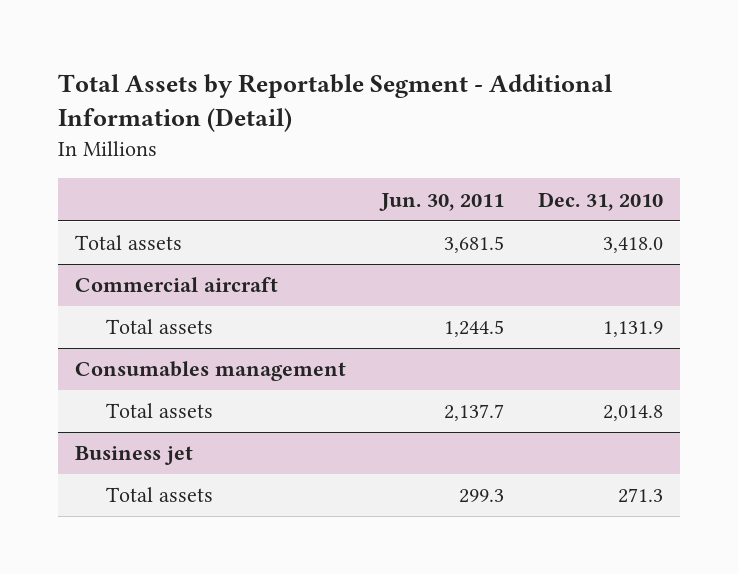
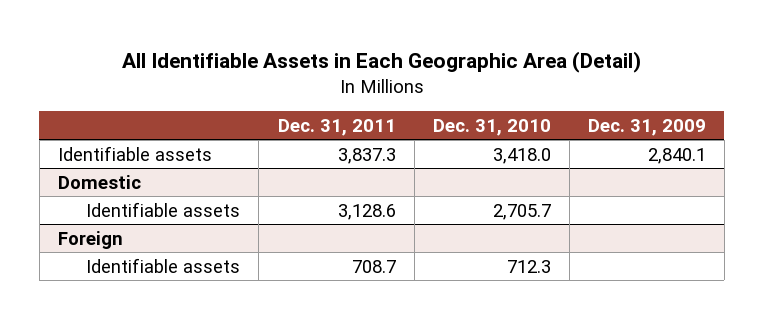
- Total Assets by Reportable Segment - Additional Information (Detail)
+ All Identifiable Assets in Each Geographic Area (Detail)
- | Jun. 30, 2011 | Dec. 31, 2010
+ | Dec. 31, 2011 | Dec. 31, 2010 | Dec. 31, 2009
- Total assets | 3,681.5 | 3,418.0
- Commercial aircraft
- Total assets | 1,244.5 | 1,131.9
- Consumables management
- Total assets | 2,137.7 | 2,014.8
- Business jet
- Total assets | 299.3 | 271.3
+ Identifiable assets | 3,837.3 | 3,418.0 | 2,840.1
+ Domestic
+ Identifiable assets | 3,128.6 | 2,705.7 |
+ Foreign
+ Identifiable assets | 708.7 | 712.3 |

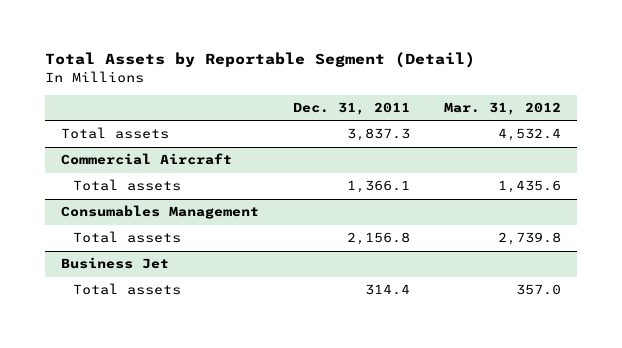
- All Identifiable Assets in Each Geographic Area (Detail)
+ Total Assets by Reportable Segment (Detail)
- | Dec. 31, 2011 | Dec. 31, 2010 | Dec. 31, 2009
+ | Dec. 31, 2011 | Mar. 31, 2012
- Identifiable assets | 3,837.3 | 3,418.0 | 2,840.1
- Domestic
- Identifiable assets | 3,128.6 | 2,705.7 |
- Foreign
- Identifiable assets | 708.7 | 712.3 |
+ Total assets | 3,837.3 | 4,532.4
+ Commercial Aircraft
+ Total assets | 1,366.1 | 1,435.6
+ Consumables Management
+ Total assets | 2,156.8 | 2,739.8
+ Business Jet
+ Total assets | 314.4 | 357.0

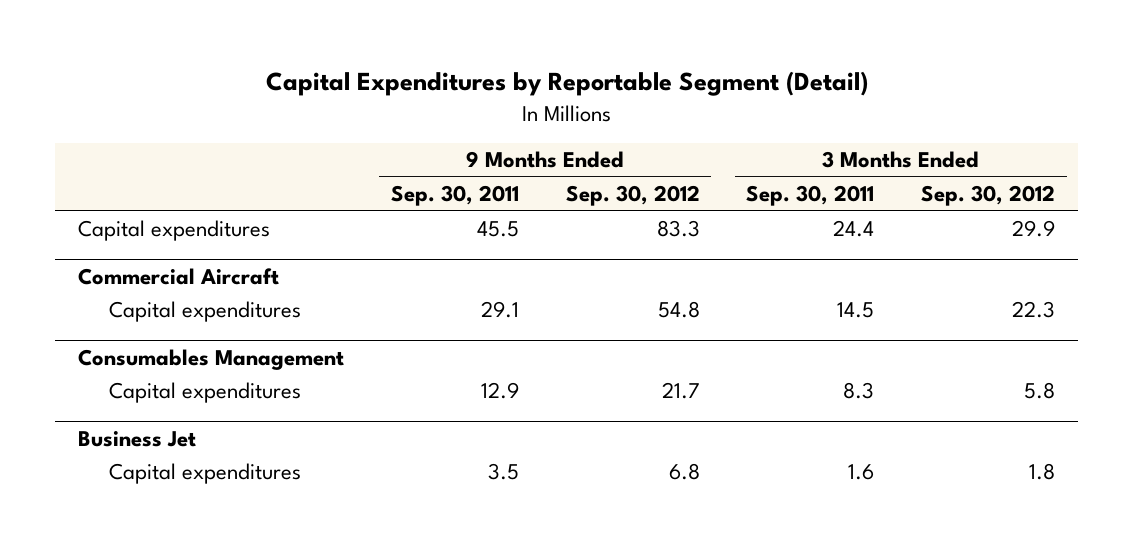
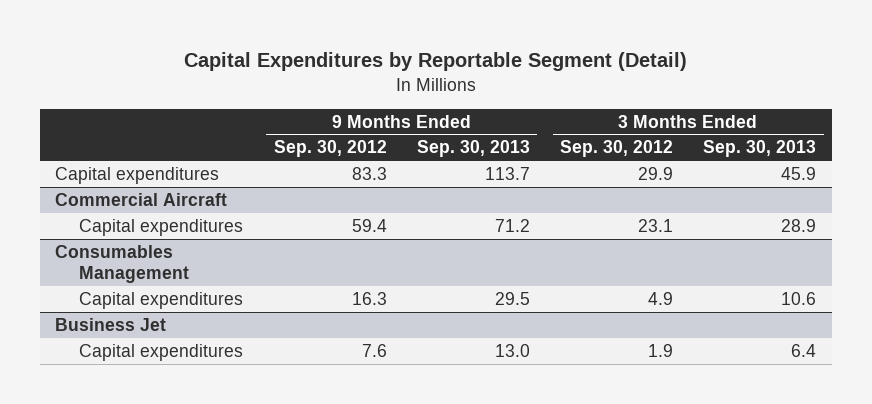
- | 9 Months Ended Sep. 30, 2011 | 9 Months Ended Sep. 30, 2012 | 3 Months Ended Sep. 30, 2011 | 3 Months Ended Sep. 30, 2012
+ | 9 Months Ended Sep. 30, 2012 | 9 Months Ended Sep. 30, 2013 | 3 Months Ended Sep. 30, 2012 | 3 Months Ended Sep. 30, 2013
@ Commercial Aircraft
- Capital expenditures | 29.1 | 54.8 | 14.5 | 22.3
+ Capital expenditures | 59.4 | 71.2 | 23.1 | 28.9
@ Consumables Management
- Capital expenditures | 12.9 | 21.7 | 8.3 | 5.8
+ Capital expenditures | 16.3 | 29.5 | 4.9 | 10.6
@ Business Jet
- Capital expenditures | 3.5 | 6.8 | 1.6 | 1.8
+ Capital expenditures | 7.6 | 13.0 | 1.9 | 6.4

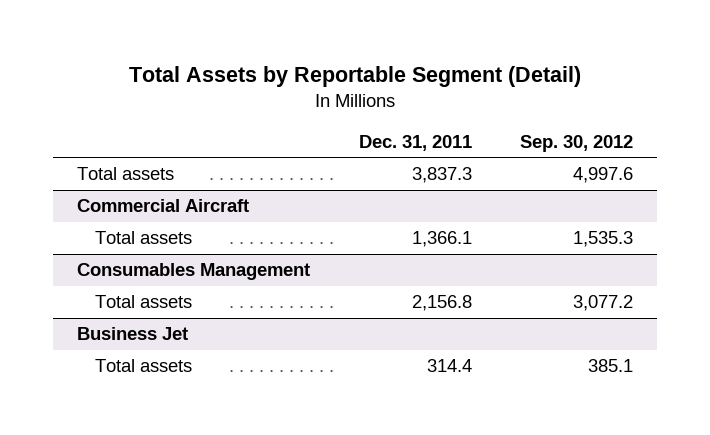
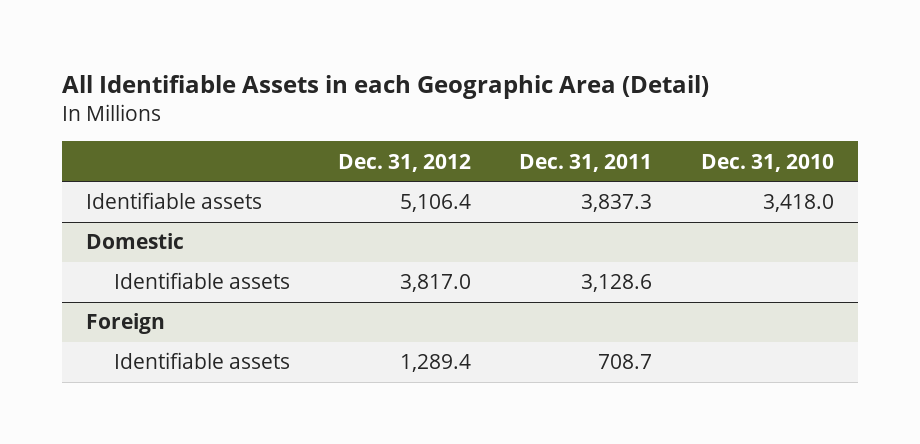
- Total Assets by Reportable Segment (Detail)
+ All Identifiable Assets in each Geographic Area (Detail)
- | Dec. 31, 2011 | Sep. 30, 2012
+ | Dec. 31, 2012 | Dec. 31, 2011 | Dec. 31, 2010
- Total assets | 3,837.3 | 4,997.6
- Commercial Aircraft
- Total assets | 1,366.1 | 1,535.3
- Consumables Management
- Total assets | 2,156.8 | 3,077.2
- Business Jet
- Total assets | 314.4 | 385.1
+ Identifiable assets | 5,106.4 | 3,837.3 | 3,418.0
+ Domestic
+ Identifiable assets | 3,817.0 | 3,128.6 |
+ Foreign
+ Identifiable assets | 1,289.4 | 708.7 |

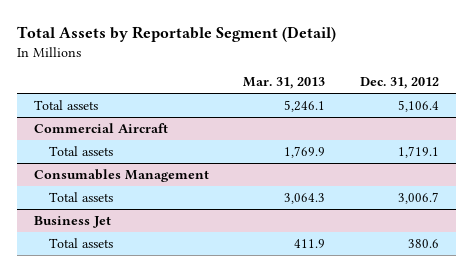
- All Identifiable Assets in each Geographic Area (Detail)
+ Total Assets by Reportable Segment (Detail)
- | Dec. 31, 2012 | Dec. 31, 2011 | Dec. 31, 2010
+ | Mar. 31, 2013 | Dec. 31, 2012
- Identifiable assets | 5,106.4 | 3,837.3 | 3,418.0
- Domestic
- Identifiable assets | 3,817.0 | 3,128.6 |
- Foreign
- Identifiable assets | 1,289.4 | 708.7 |
+ Total assets | 5,246.1 | 5,106.4
+ Commercial Aircraft
+ Total assets | 1,769.9 | 1,719.1
+ Consumables Management
+ Total assets | 3,064.3 | 3,006.7
+ Business Jet
+ Total assets | 411.9 | 380.6

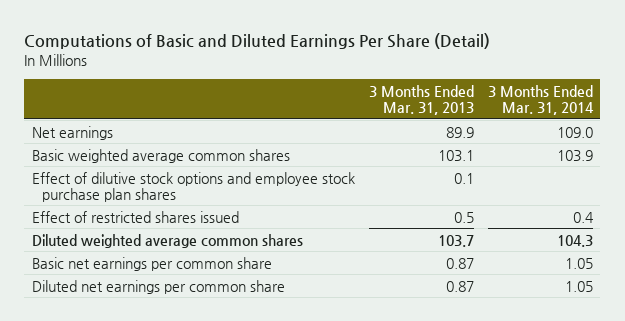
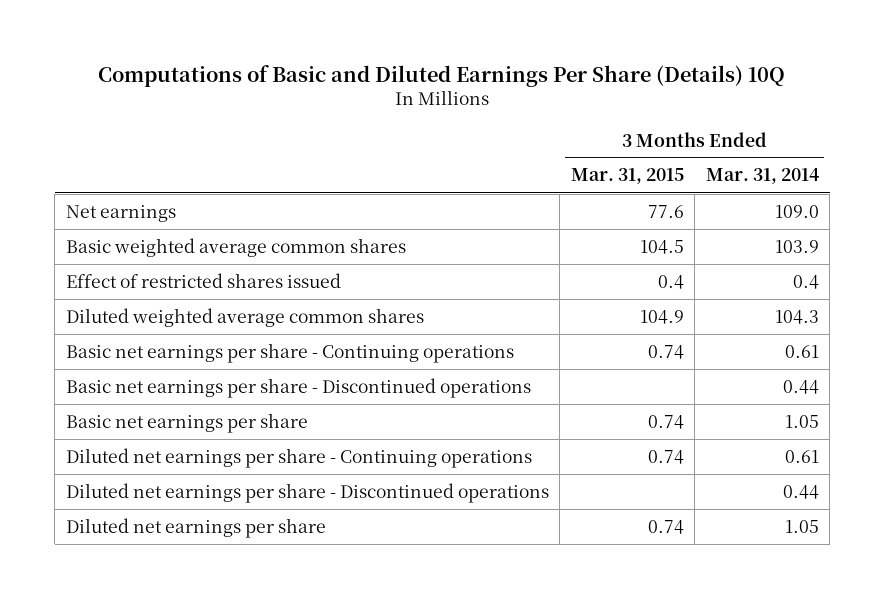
- Computations of Basic and Diluted Earnings Per Share (Detail)
+ Computations of Basic and Diluted Earnings Per Share (Details) 10Q
- | 3 Months Ended Mar. 31, 2013 | 3 Months Ended Mar. 31, 2014
+ | 3 Months Ended Mar. 31, 2015 | 3 Months Ended Mar. 31, 2014
- Effect of dilutive stock options and employee stock purchase plan shares | 0.1 |
- Basic net earnings per common share | 0.87 | 1.05
- Diluted net earnings per common share | 0.87 | 1.05
+ Basic net earnings per share - Continuing operations | 0.74 | 0.61
+ Basic net earnings per share - Discontinued operations | | 0.44
+ Basic net earnings per share | 0.74 | 1.05
+ Diluted net earnings per share - Continuing operations | 0.74 | 0.61
+ Diluted net earnings per share - Discontinued operations | | 0.44
+ Diluted net earnings per share | 0.74 | 1.05

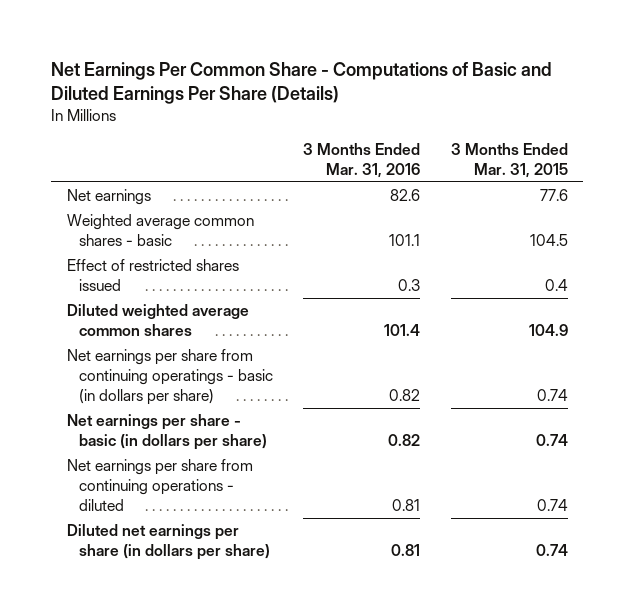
- Computations of Basic and Diluted Earnings Per Share (Details) 10Q
+ Net Earnings Per Common Share - Computations of Basic and Diluted Earnings Per Share (Details)
- | 3 Months Ended Mar. 31, 2015 | 3 Months Ended Mar. 31, 2014
+ | 3 Months Ended Mar. 31, 2016 | 3 Months Ended Mar. 31, 2015
- Basic weighted average common shares | 104.5 | 103.9
+ Weighted average common shares - basic | 101.1 | 104.5
- Basic net earnings per share - Continuing operations | 0.74 | 0.61
- Basic net earnings per share - Discontinued operations | | 0.44
- Basic net earnings per share | 0.74 | 1.05
- Diluted net earnings per share - Continuing operations | 0.74 | 0.61
- Diluted net earnings per share - Discontinued operations | | 0.44
- Diluted net earnings per share | 0.74 | 1.05
+ Net earnings per share from continuing operatings - basic (in dollars per share) | 0.82 | 0.74
+ Net earnings per share - basic (in dollars per share) | 0.82 | 0.74
+ Net earnings per share from continuing operations - diluted | 0.81 | 0.74
+ Diluted net earnings per share (in dollars per share) | 0.81 | 0.74

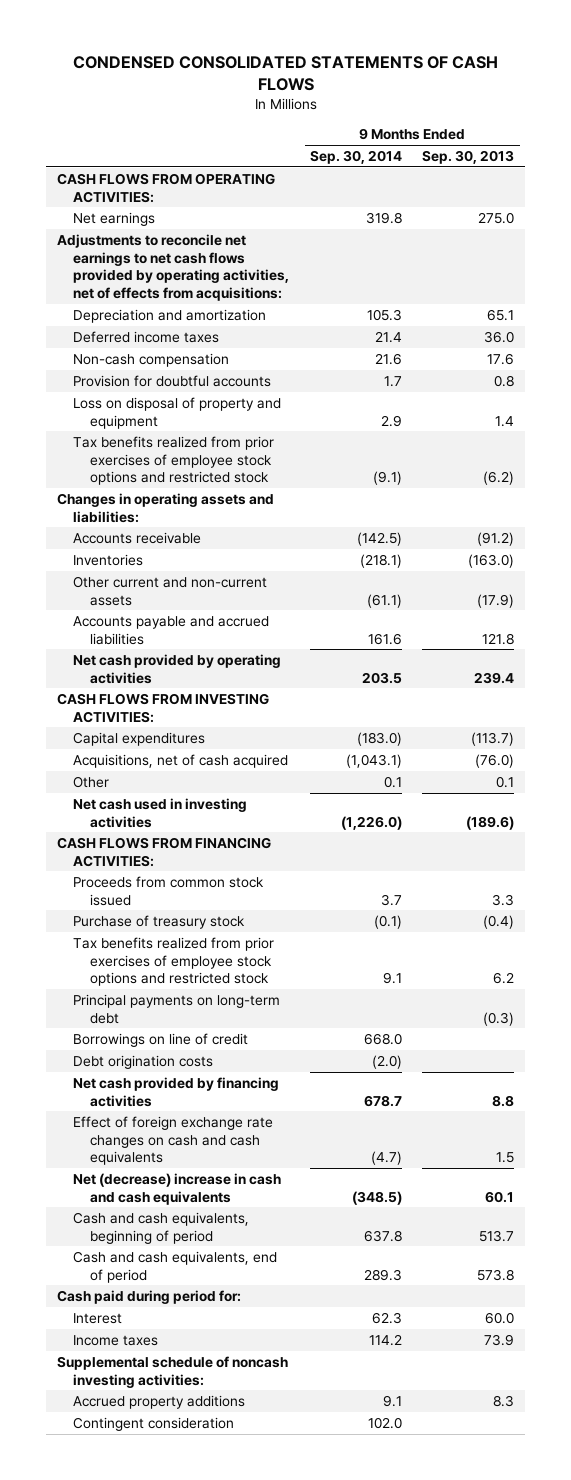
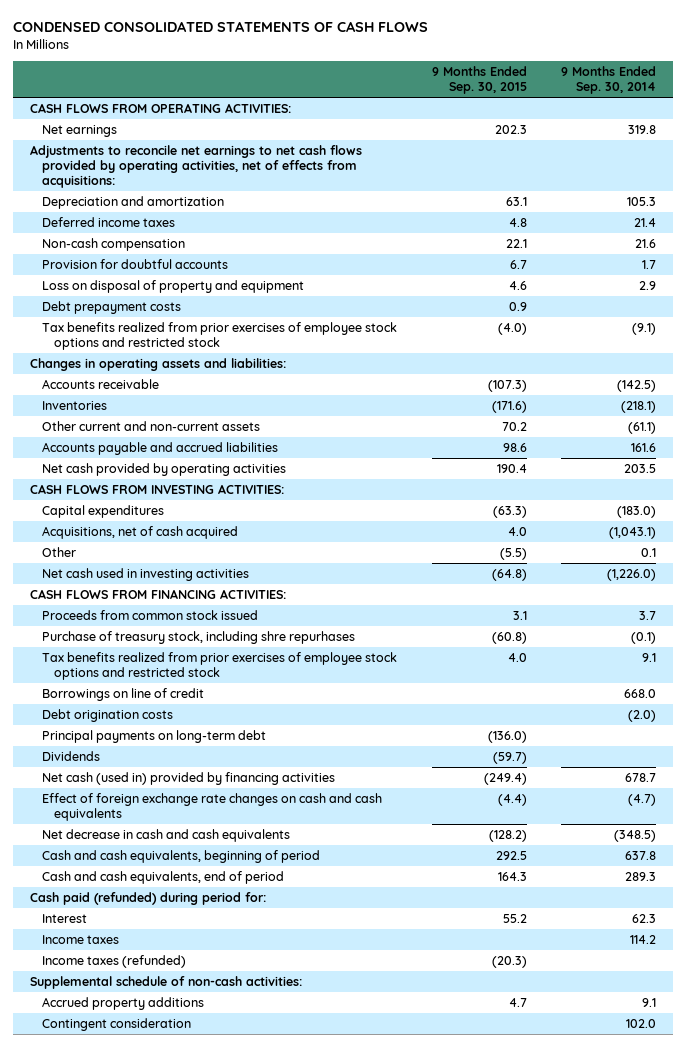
- | 9 Months Ended Sep. 30, 2014 | 9 Months Ended Sep. 30, 2013
+ | 9 Months Ended Sep. 30, 2015 | 9 Months Ended Sep. 30, 2014
+ Debt prepayment costs | 0.9 |
- Purchase of treasury stock | (0.1) | (0.4)
+ Purchase of treasury stock, including shre repurhases | (60.8) | (0.1)
- Net cash provided by financing activities | 678.7 | 8.8
moved down: Principal payments on long-term debt | (136.0) |
+ Dividends | (59.7) |
+ Net cash (used in) provided by financing activities | (249.4) | 678.7
- Net (decrease) increase in cash and cash equivalents | (348.5) | 60.1
+ Net decrease in cash and cash equivalents | (128.2) | (348.5)
- Cash paid during period for:
+ Cash paid (refunded) during period for:
- Supplemental schedule of noncash investing activities:
+ Income taxes (refunded) | (20.3) |
+ Supplemental schedule of non-cash activities:

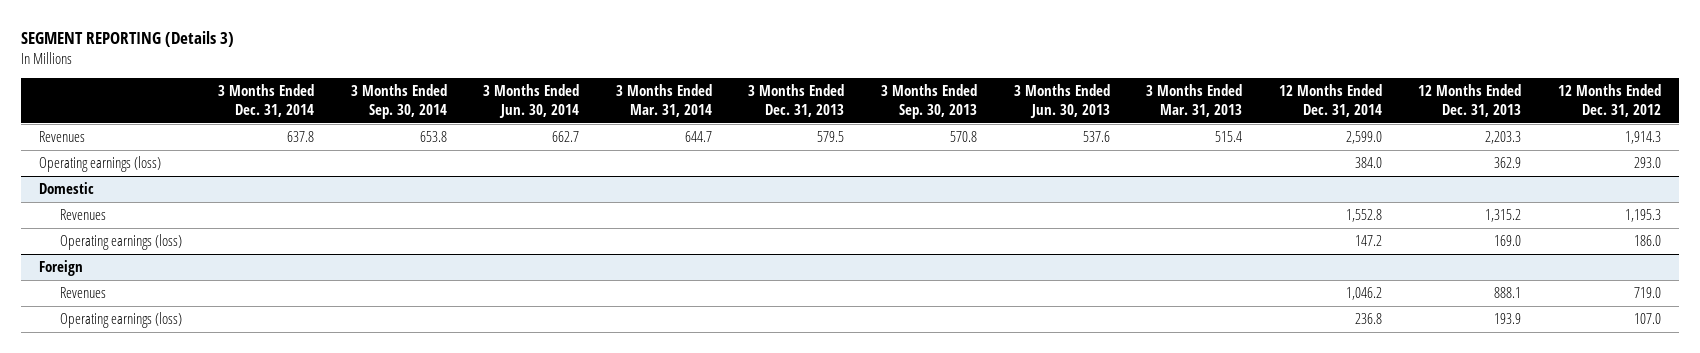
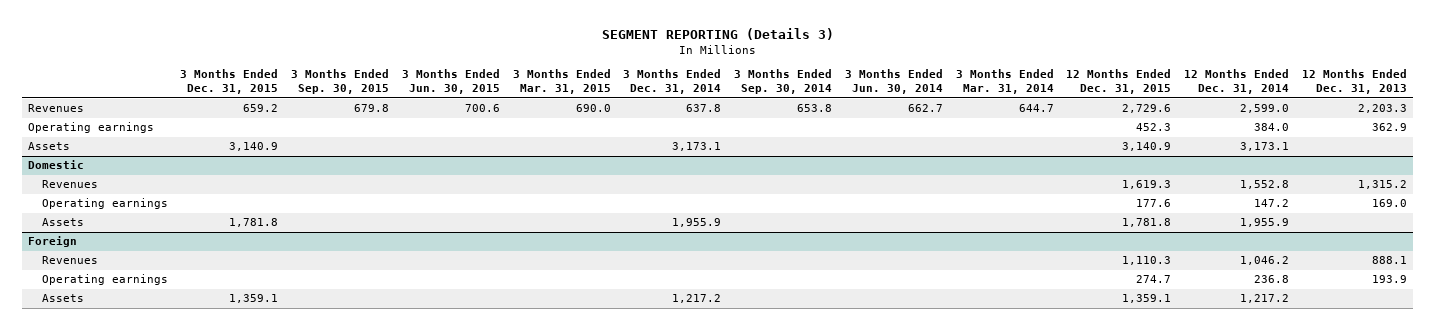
- | 3 Months Ended Dec. 31, 2014 | 3 Months Ended Sep. 30, 2014 | 3 Months Ended Jun. 30, 2014 | 3 Months Ended Mar. 31, 2014 | 3 Months Ended Dec. 31, 2013 | 3 Months Ended Sep. 30, 2013 | 3 Months Ended Jun. 30, 2013 | 3 Months Ended Mar. 31, 2013 | 12 Months Ended Dec. 31, 2014 | 12 Months Ended Dec. 31, 2013 | 12 Months Ended Dec. 31, 2012
+ | 3 Months Ended Dec. 31, 2015 | 3 Months Ended Sep. 30, 2015 | 3 Months Ended Jun. 30, 2015 | 3 Months Ended Mar. 31, 2015 | 3 Months Ended Dec. 31, 2014 | 3 Months Ended Sep. 30, 2014 | 3 Months Ended Jun. 30, 2014 | 3 Months Ended Mar. 31, 2014 | 12 Months Ended Dec. 31, 2015 | 12 Months Ended Dec. 31, 2014 | 12 Months Ended Dec. 31, 2013
- Operating earnings (loss) | | | | | | | | | 384.0 | 362.9 | 293.0
+ Operating earnings | | | | | | | | | 452.3 | 384.0 | 362.9
+ Assets | 3,140.9 | | | | 3,173.1 | | | | 3,140.9 | 3,173.1 |
@ Domestic
- Operating earnings (loss) | | | | | | | | | 147.2 | 169.0 | 186.0
+ Operating earnings | | | | | | | | | 177.6 | 147.2 | 169.0
+ Assets | 1,781.8 | | | | 1,955.9 | | | | 1,781.8 | 1,955.9 |
@ Foreign
- Operating earnings (loss) | | | | | | | | | 236.8 | 193.9 | 107.0
+ Operating earnings | | | | | | | | | 274.7 | 236.8 | 193.9
+ Assets | 1,359.1 | | | | 1,217.2 | | | | 1,359.1 | 1,217.2 |

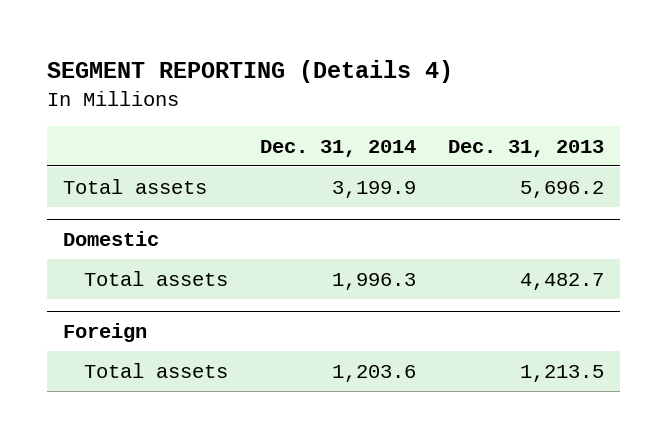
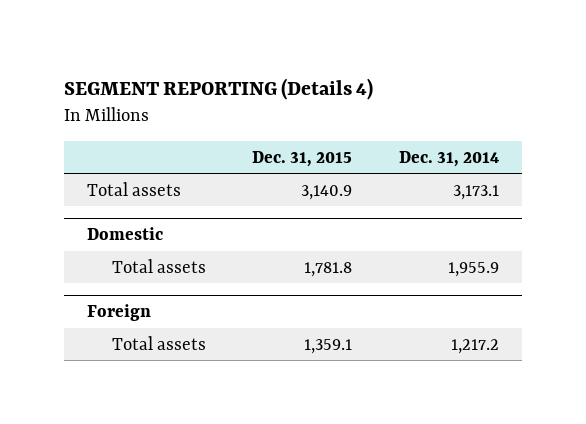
- | Dec. 31, 2014 | Dec. 31, 2013
+ | Dec. 31, 2015 | Dec. 31, 2014
- Total assets | 3,199.9 | 5,696.2
+ Total assets | 3,140.9 | 3,173.1
@ Domestic
- Total assets | 1,996.3 | 4,482.7
+ Total assets | 1,781.8 | 1,955.9
@ Foreign
- Total assets | 1,203.6 | 1,213.5
+ Total assets | 1,359.1 | 1,217.2

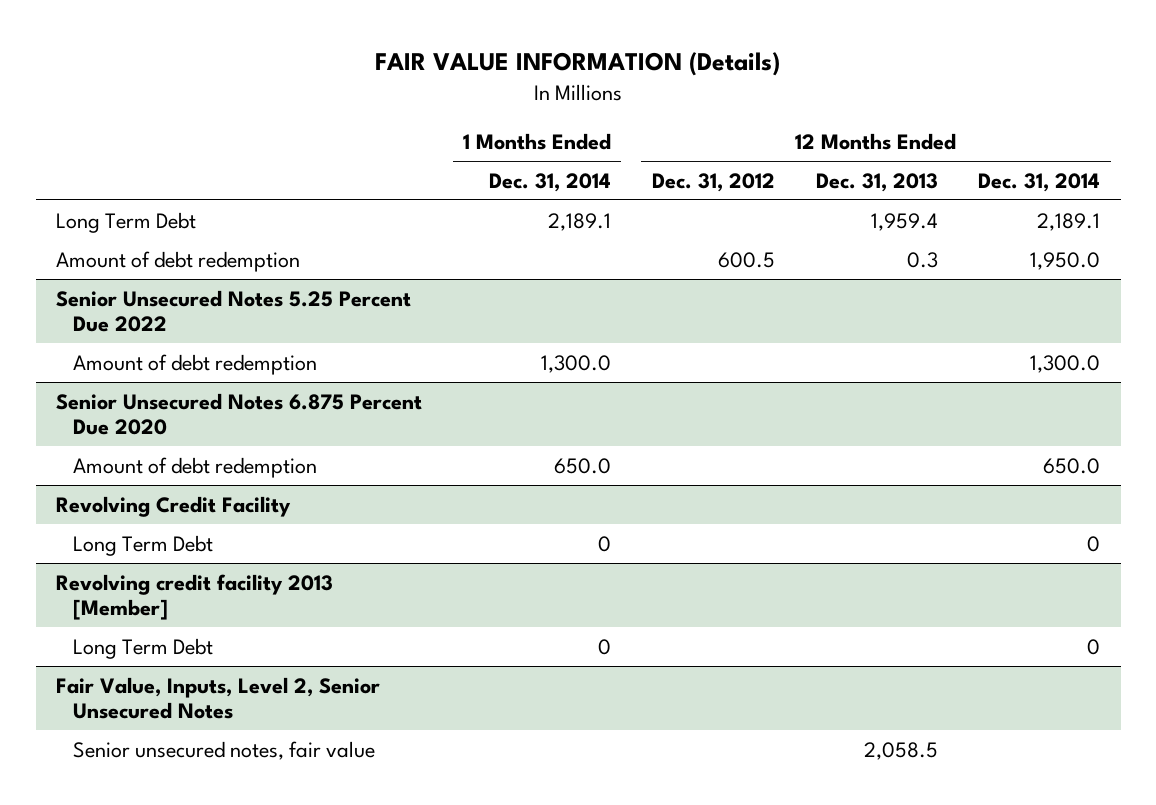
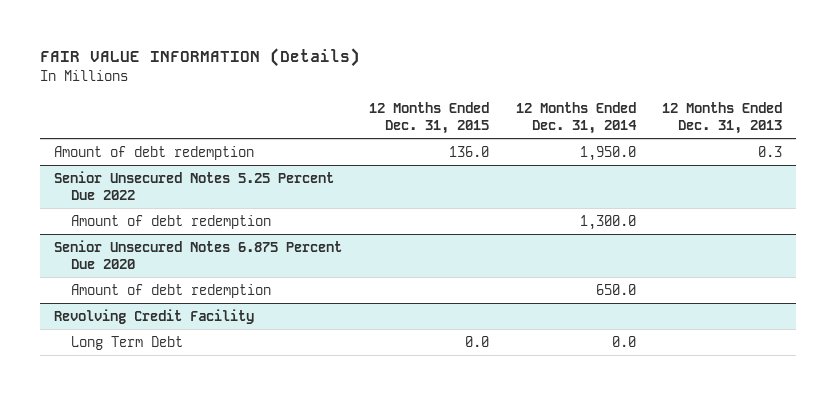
- | 1 Months Ended Dec. 31, 2014 | 12 Months Ended Dec. 31, 2012 | 12 Months Ended Dec. 31, 2013 | 12 Months Ended Dec. 31, 2014
+ | 12 Months Ended Dec. 31, 2015 | 12 Months Ended Dec. 31, 2014 | 12 Months Ended Dec. 31, 2013
- Long Term Debt | 2,189.1 | | 1,959.4 | 2,189.1
@ Revolving Credit Facility
- Long Term Debt | 0 | | | 0
- Revolving credit facility 2013 [Member]
- Long Term Debt | 0 | | | 0
- Fair Value, Inputs, Level 2, Senior Unsecured Notes
- Senior unsecured notes, fair value | | | 2,058.5 |
@ Revolving Credit Facility
+ Long Term Debt | 0.0 | 0.0 |

